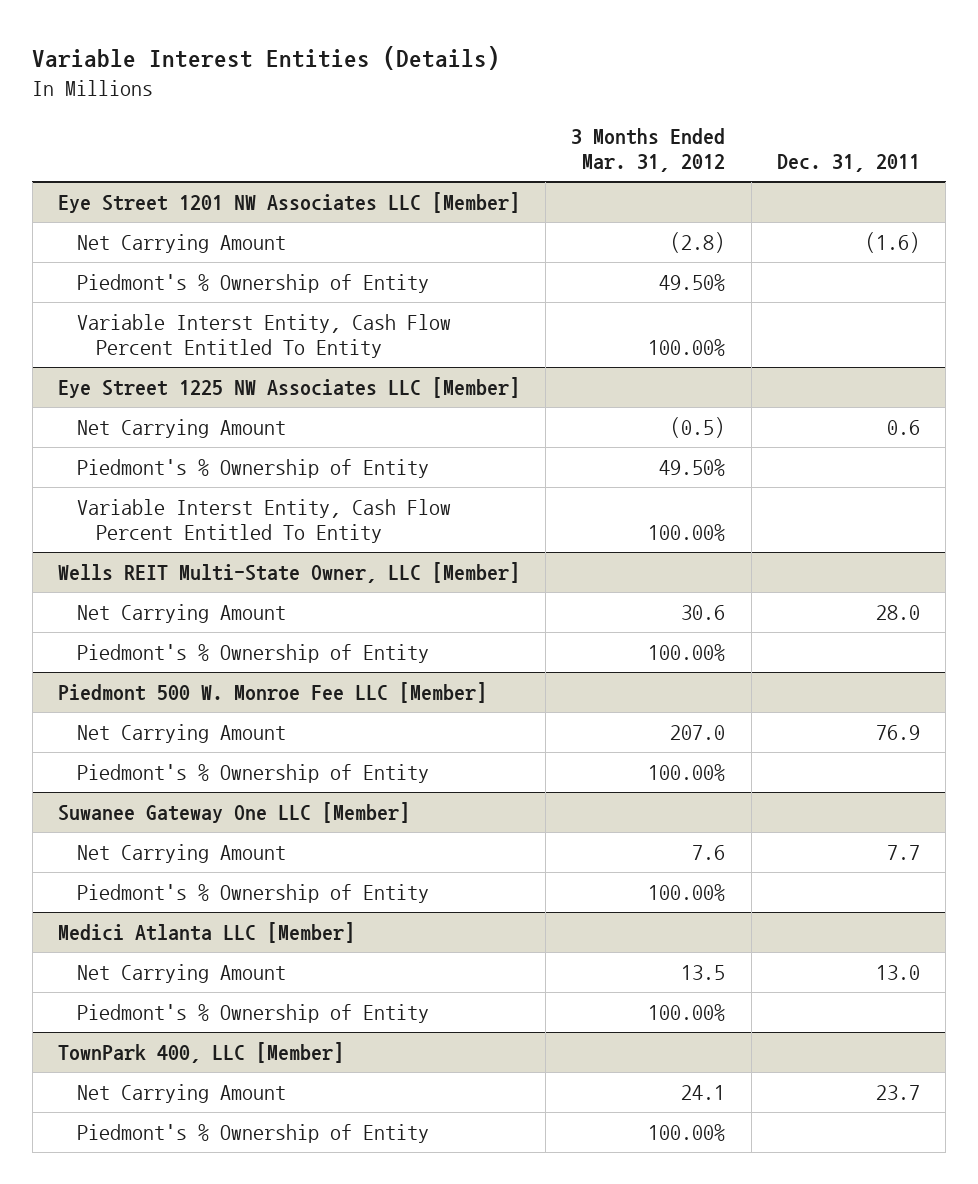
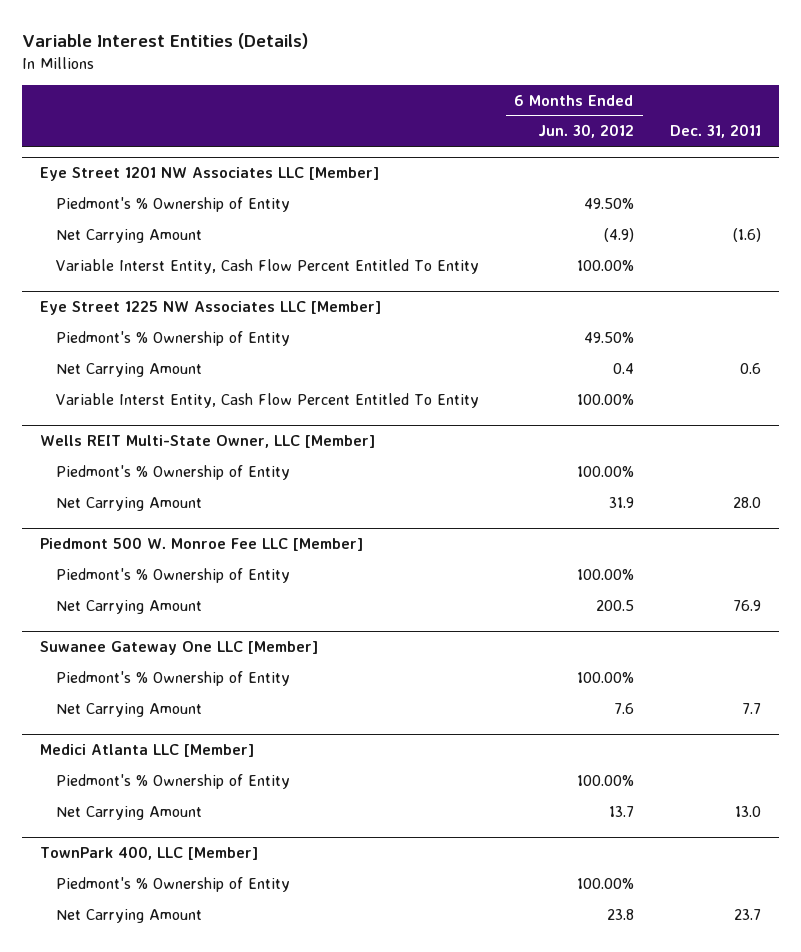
- | 3 Months Ended Mar. 31, 2012 | Dec. 31, 2011
+ | 6 Months Ended Jun. 30, 2012 | Dec. 31, 2011
@ Eye Street 1201 NW Associates LLC [Member]
moved down: Net Carrying Amount | (4.9) | (1.6)
@ Eye Street 1225 NW Associates LLC [Member]
moved down: Net Carrying Amount | 0.4 | 0.6
@ Wells REIT Multi-State Owner, LLC [Member]
moved down: Net Carrying Amount | 31.9 | 28.0
@ Piedmont 500 W. Monroe Fee LLC [Member]
moved down: Net Carrying Amount | 200.5 | 76.9
@ Suwanee Gateway One LLC [Member]
moved down: Net Carrying Amount | 7.6 | 7.7
@ Medici Atlanta LLC [Member]
moved down: Net Carrying Amount | 13.7 | 13.0
@ TownPark 400, LLC [Member]
moved down: Net Carrying Amount | 23.8 | 23.7

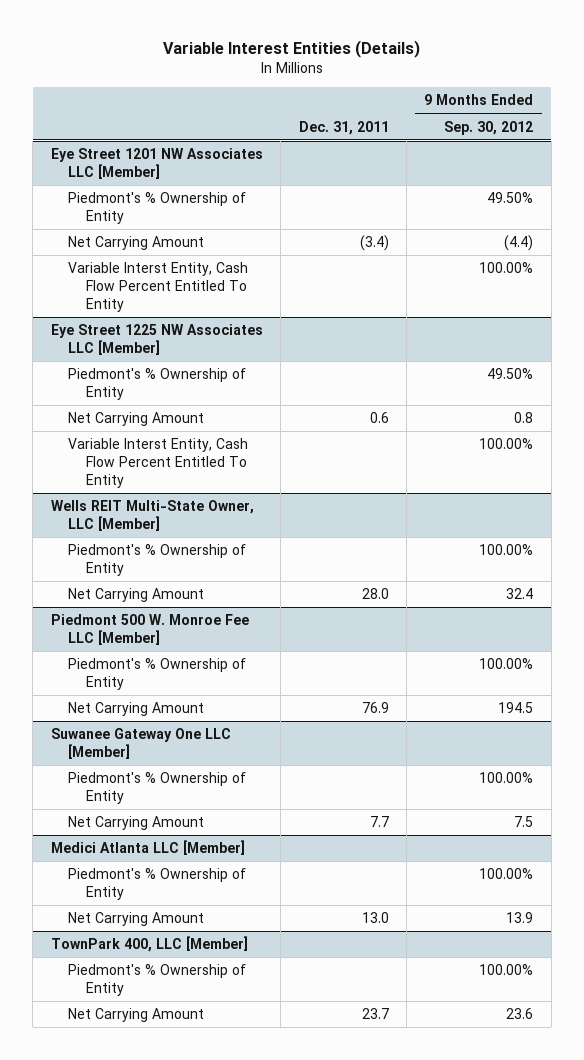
- | 6 Months Ended Jun. 30, 2012 | Dec. 31, 2011
+ | Dec. 31, 2011 | 9 Months Ended Sep. 30, 2012
@ Eye Street 1201 NW Associates LLC [Member]
- Net Carrying Amount | (4.9) | (1.6)
+ Net Carrying Amount | (3.4) | (4.4)

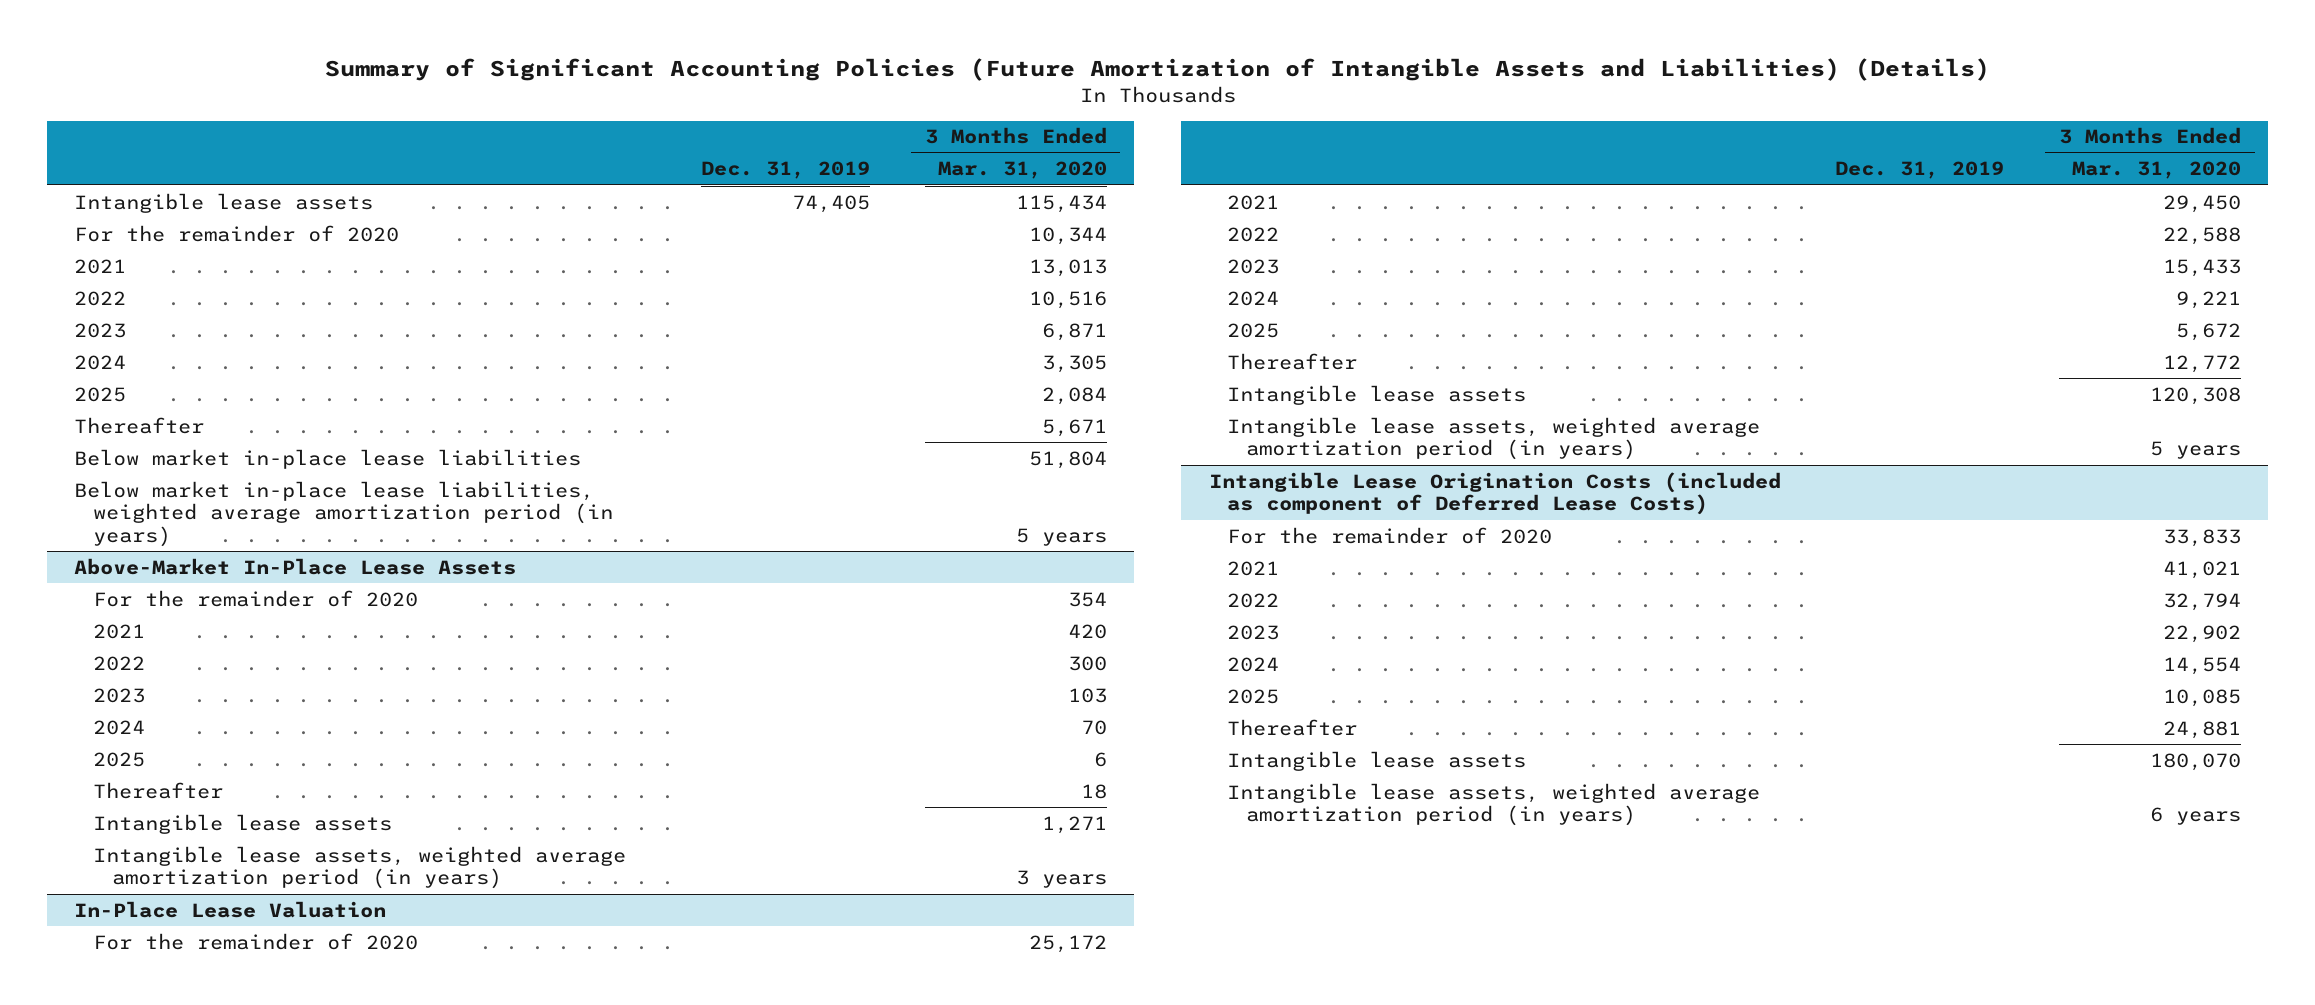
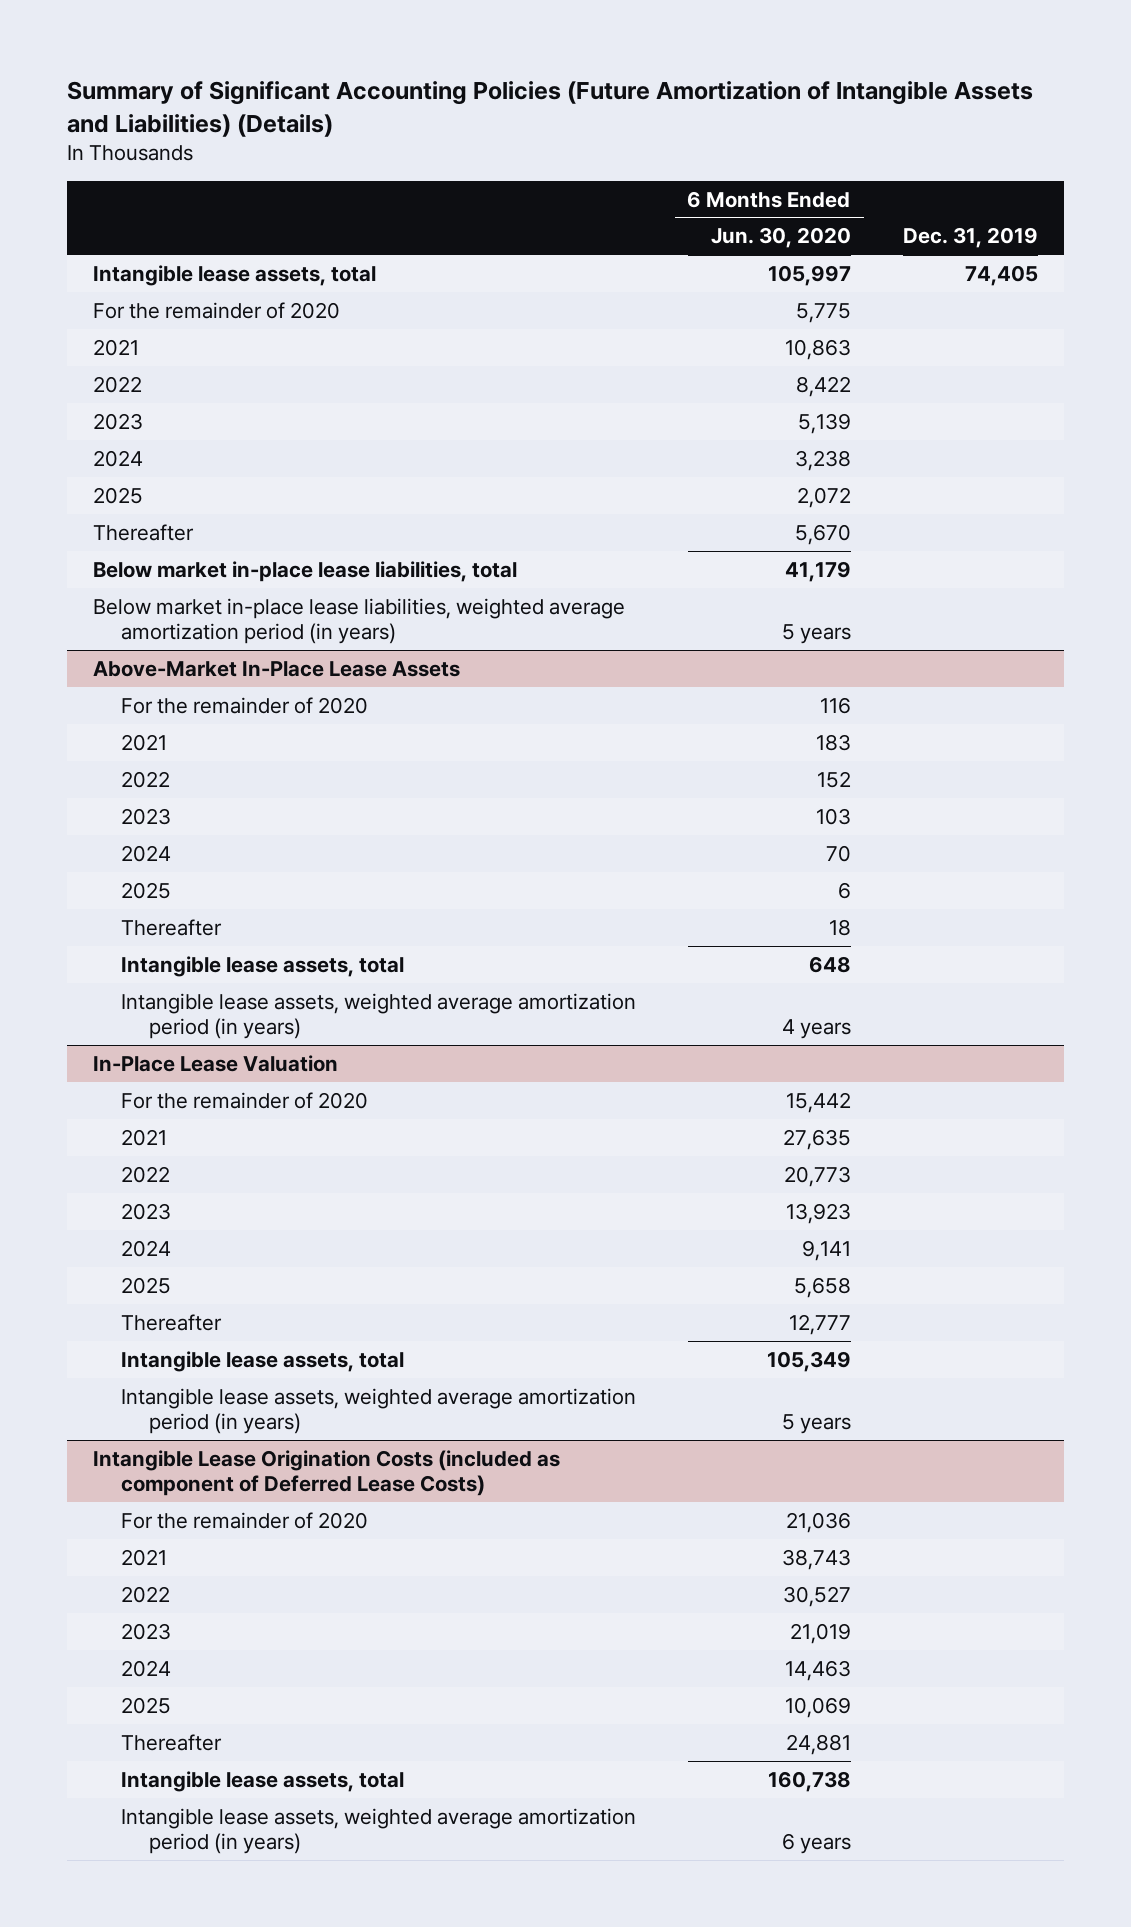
- | Dec. 31, 2019 | 3 Months Ended Mar. 31, 2020
+ | 6 Months Ended Jun. 30, 2020 | Dec. 31, 2019
- Intangible lease assets | 74,405 | 115,434
+ Intangible lease assets, total | 105,997 | 74,405
- Below market in-place lease liabilities | | 51,804
+ Below market in-place lease liabilities, total | 41,179 |
@ Above-Market In-Place Lease Assets
- Intangible lease assets | | 1,271
+ Intangible lease assets, total | 648 |
@ In-Place Lease Valuation
- Intangible lease assets | | 120,308
+ Intangible lease assets, total | 105,349 |
@ Intangible Lease Origination Costs (included as component of Deferred Lease Costs)
- Intangible lease assets | | 180,070
+ Intangible lease assets, total | 160,738 |

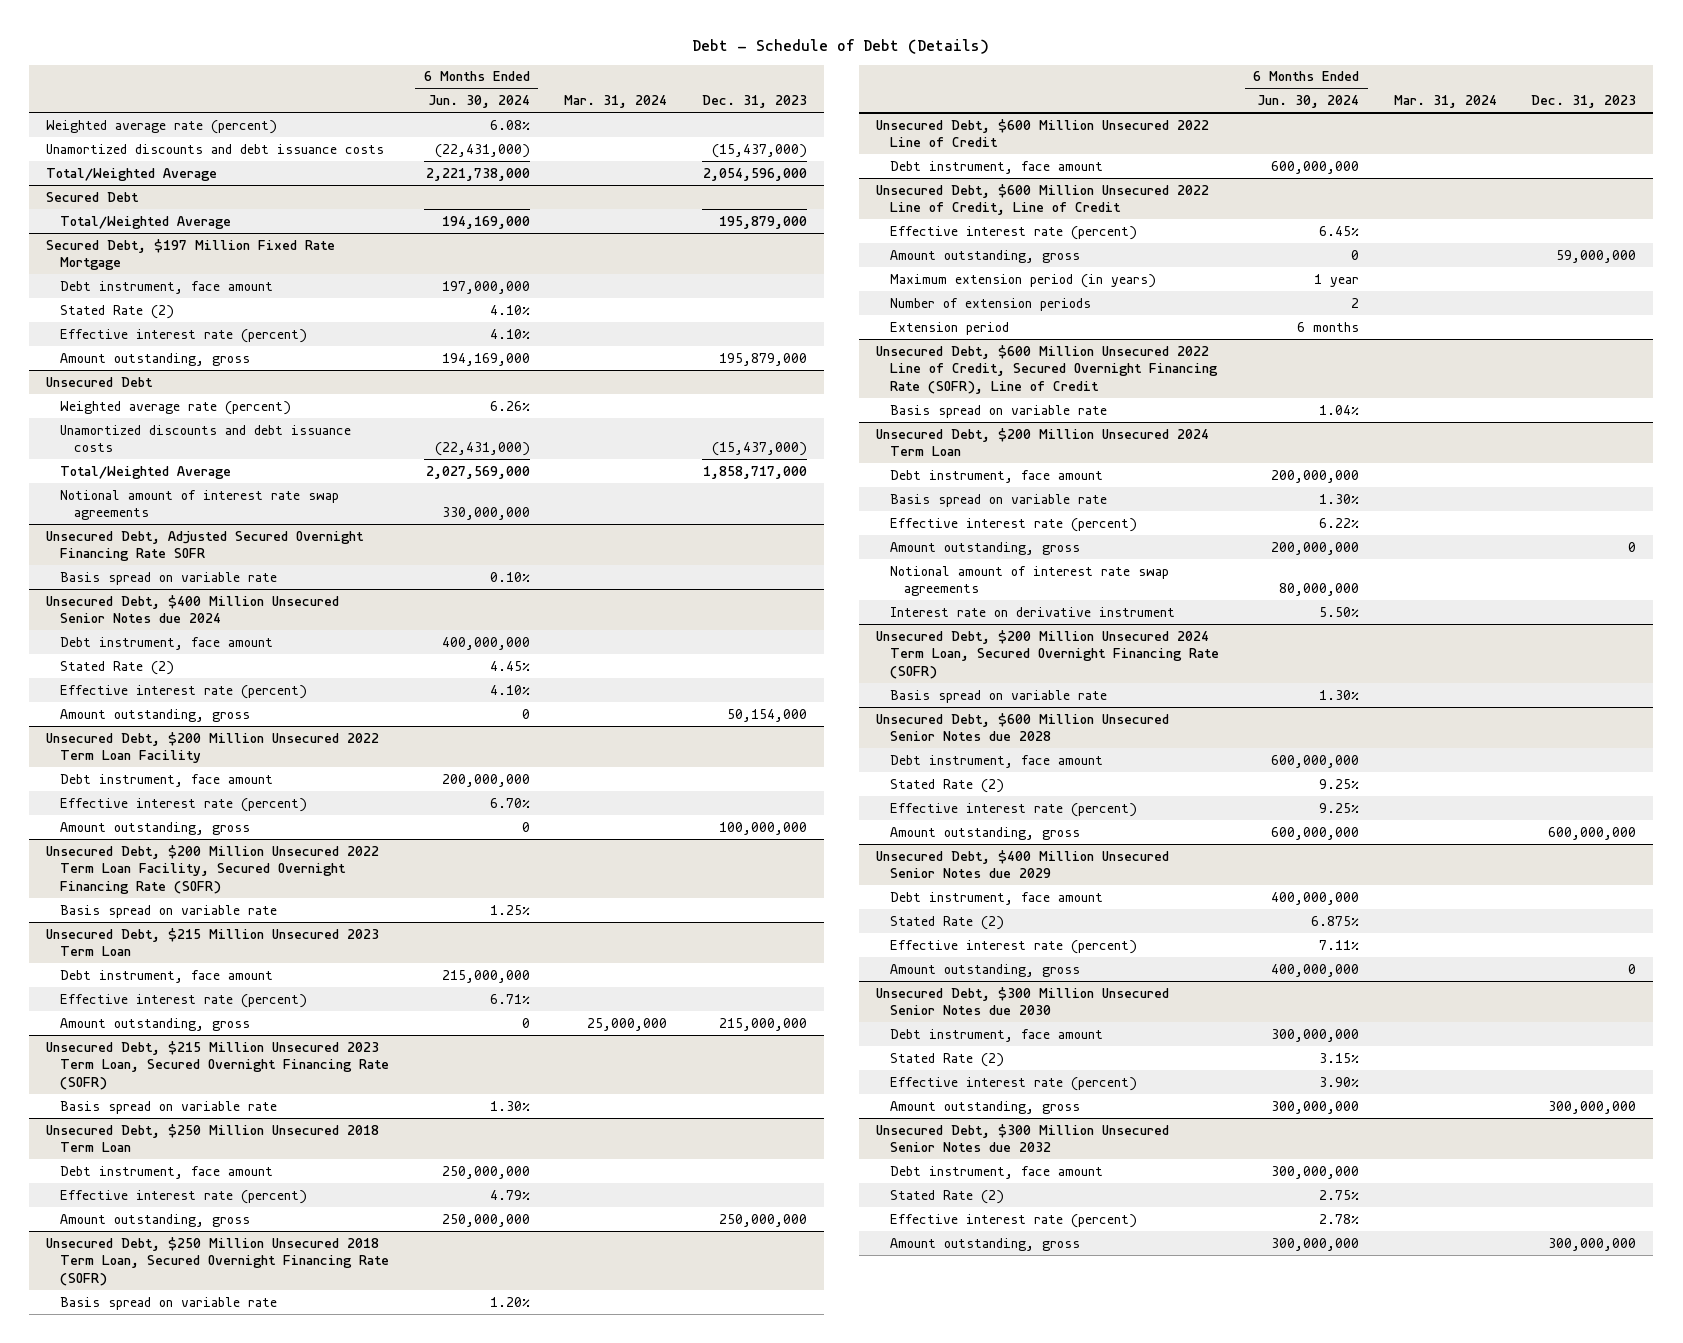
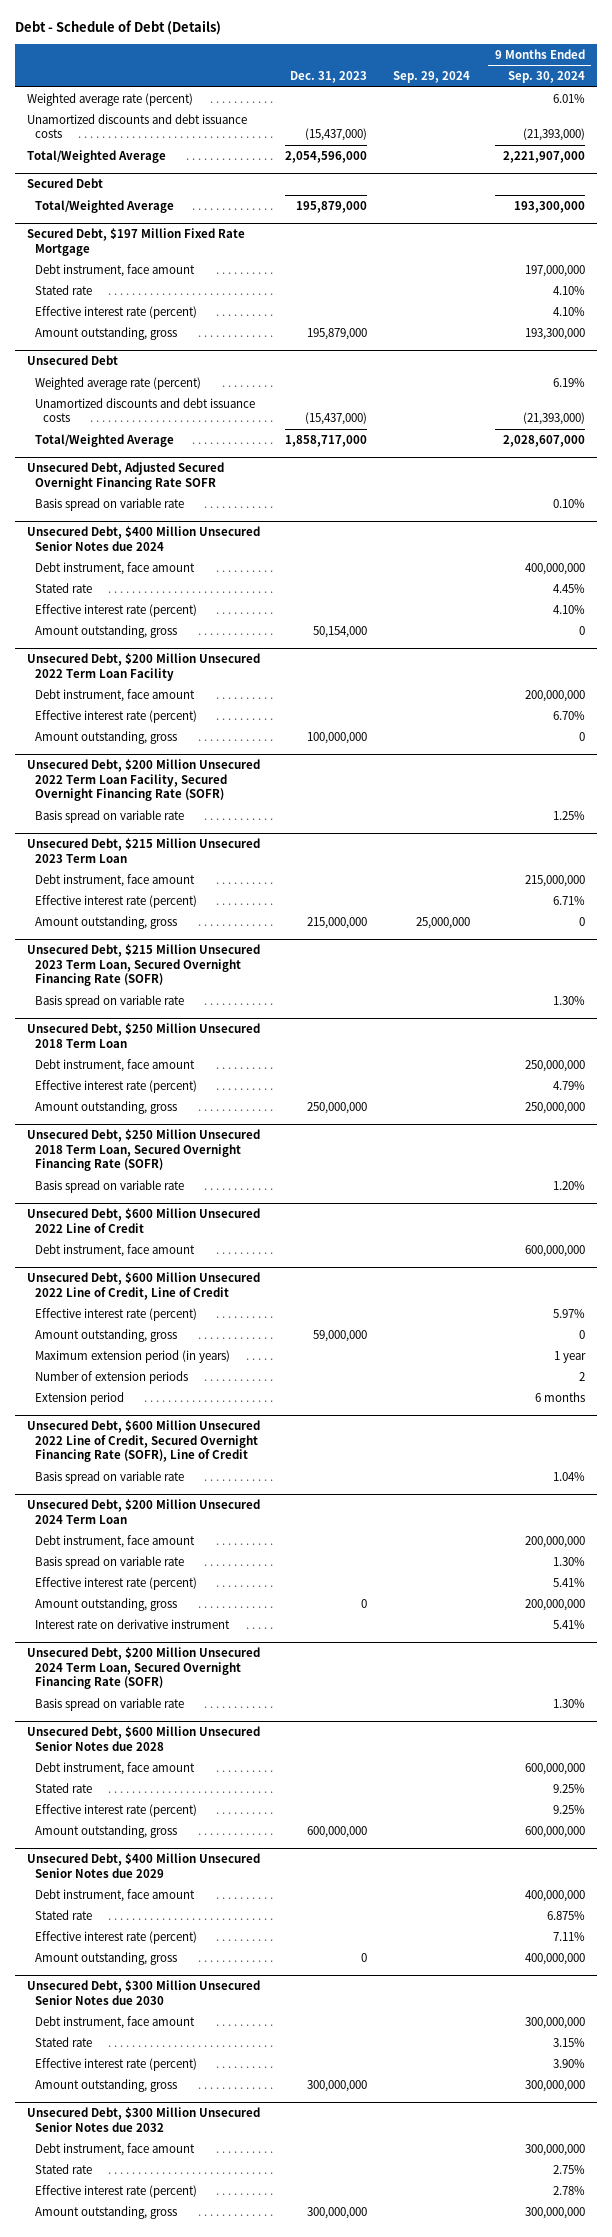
- | 6 Months Ended Jun. 30, 2024 | Mar. 31, 2024 | Dec. 31, 2023
+ | Dec. 31, 2023 | Sep. 29, 2024 | 9 Months Ended Sep. 30, 2024
@ Secured Debt, $197 Million Fixed Rate Mortgage
- Stated Rate (2) | 4.10% | |
+ Stated rate | | | 4.10%
@ Unsecured Debt
- Notional amount of interest rate swap agreements | 330,000,000 | |
@ Unsecured Debt, $400 Million Unsecured Senior Notes due 2024
- Stated Rate (2) | 4.45% | |
+ Stated rate | | | 4.45%
@ Unsecured Debt, $200 Million Unsecured 2024 Term Loan
- Notional amount of interest rate swap agreements | 80,000,000 | |
@ Unsecured Debt, $600 Million Unsecured Senior Notes due 2028
- Stated Rate (2) | 9.25% | |
+ Stated rate | | | 9.25%
@ Unsecured Debt, $400 Million Unsecured Senior Notes due 2029
- Stated Rate (2) | 6.875% | |
+ Stated rate | | | 6.875%
@ Unsecured Debt, $300 Million Unsecured Senior Notes due 2030
- Stated Rate (2) | 3.15% | |
+ Stated rate | | | 3.15%
@ Unsecured Debt, $300 Million Unsecured Senior Notes due 2032
- Stated Rate (2) | 2.75% | |
+ Stated rate | | | 2.75%

